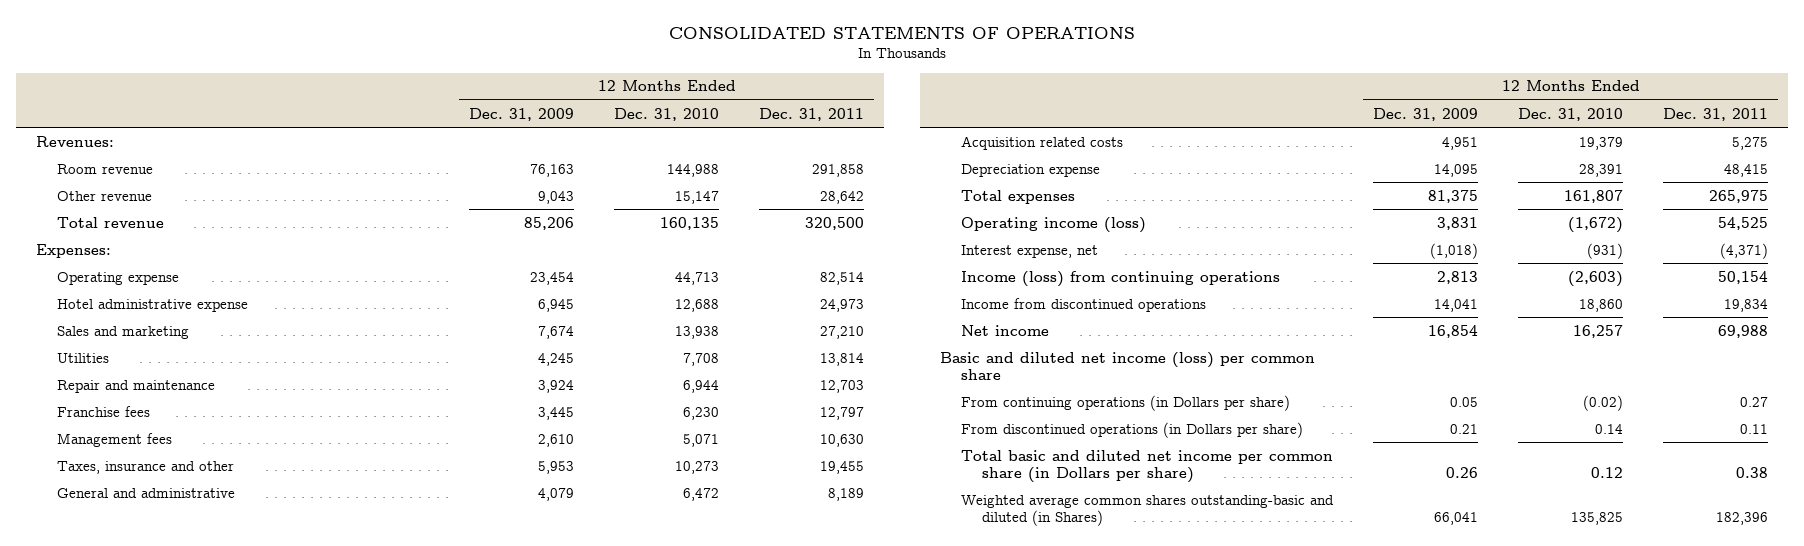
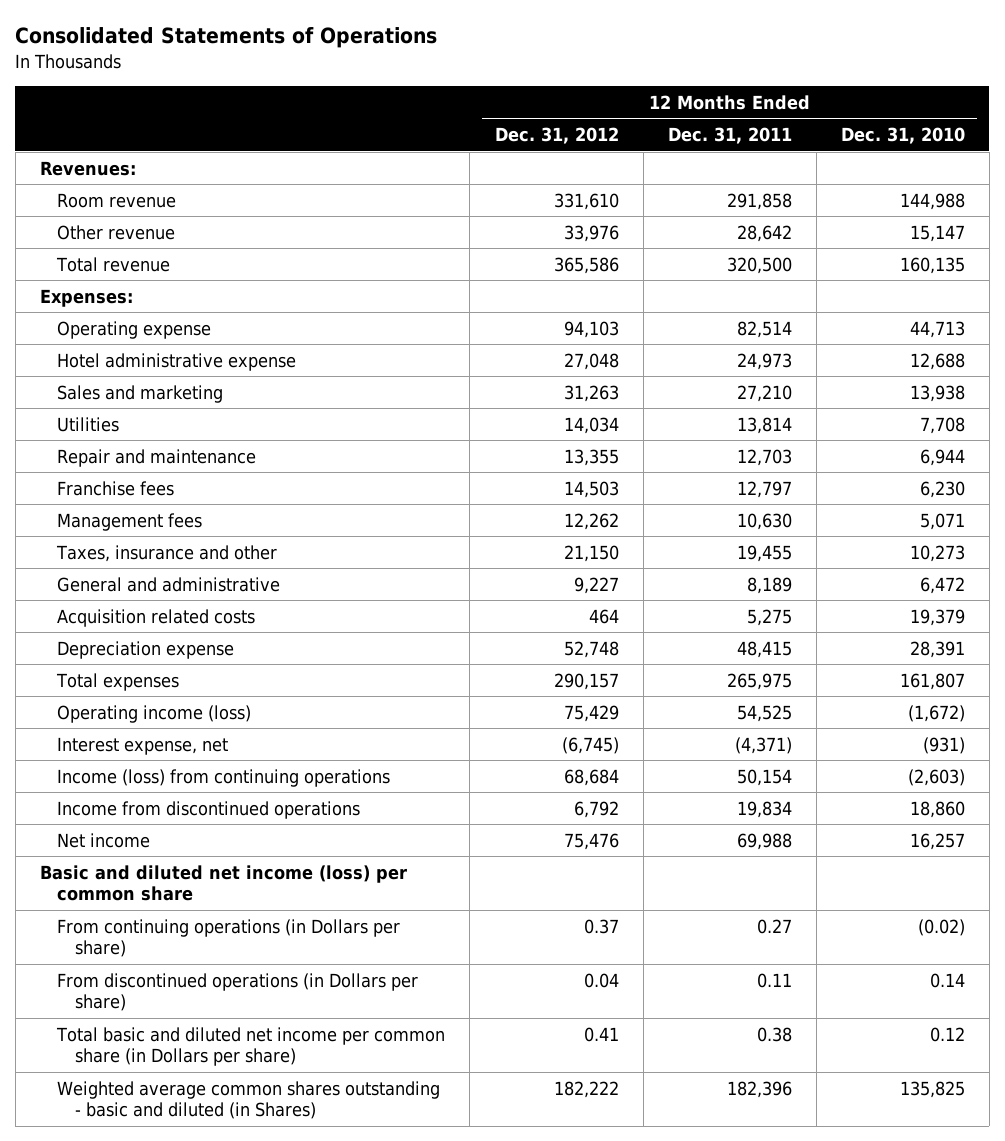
- CONSOLIDATED STATEMENTS OF OPERATIONS
+ Consolidated Statements of Operations
- | 12 Months Ended Dec. 31, 2009 | 12 Months Ended Dec. 31, 2010 | 12 Months Ended Dec. 31, 2011
+ | 12 Months Ended Dec. 31, 2012 | 12 Months Ended Dec. 31, 2011 | 12 Months Ended Dec. 31, 2010
- Weighted average common shares outstanding-basic and diluted (in Shares) | 66,041 | 135,825 | 182,396
+ Weighted average common shares outstanding - basic and diluted (in Shares) | 182,222 | 182,396 | 135,825

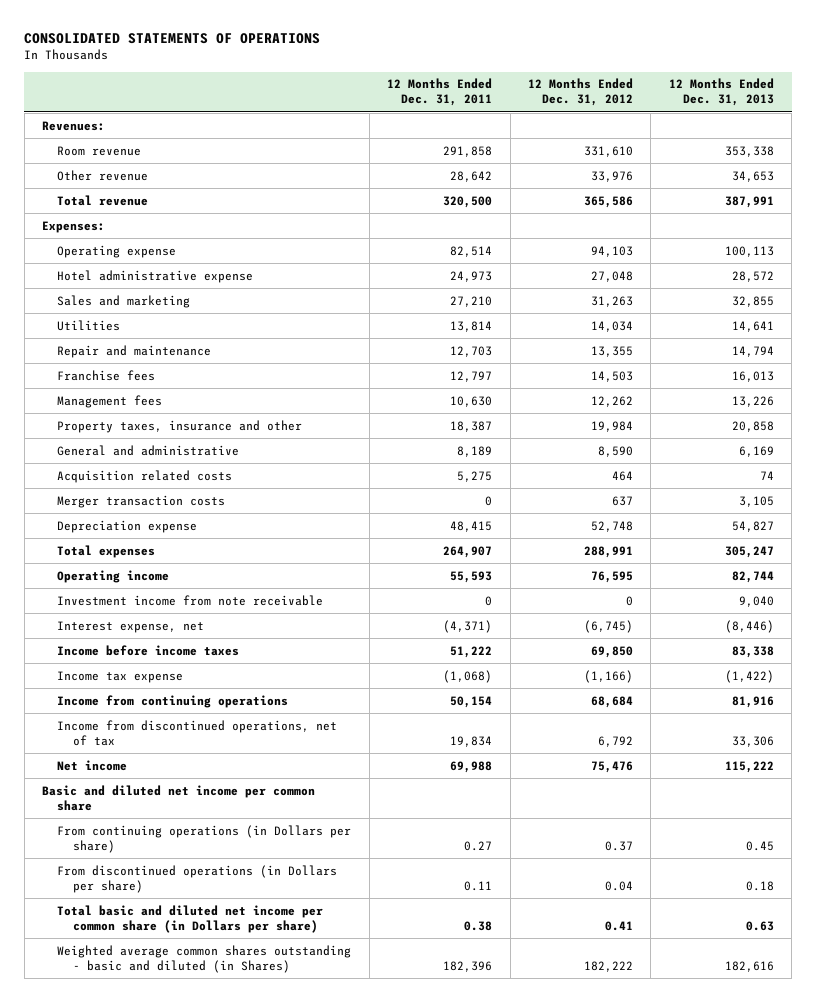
- Consolidated Statements of Operations
+ CONSOLIDATED STATEMENTS OF OPERATIONS
- | 12 Months Ended Dec. 31, 2012 | 12 Months Ended Dec. 31, 2011 | 12 Months Ended Dec. 31, 2010
+ | 12 Months Ended Dec. 31, 2011 | 12 Months Ended Dec. 31, 2012 | 12 Months Ended Dec. 31, 2013
- Taxes, insurance and other | 21,150 | 19,455 | 10,273
- General and administrative | 9,227 | 8,189 | 6,472
+ Property taxes, insurance and other | 18,387 | 19,984 | 20,858
+ General and administrative | 8,189 | 8,590 | 6,169
+ Merger transaction costs | 0 | 637 | 3,105
- Total expenses | 290,157 | 265,975 | 161,807
- Operating income (loss) | 75,429 | 54,525 | (1,672)
+ Total expenses | 264,907 | 288,991 | 305,247
+ Operating income | 55,593 | 76,595 | 82,744
+ Investment income from note receivable | 0 | 0 | 9,040
- Income (loss) from continuing operations | 68,684 | 50,154 | (2,603)
- Income from discontinued operations | 6,792 | 19,834 | 18,860
+ Income before income taxes | 51,222 | 69,850 | 83,338
+ Income tax expense | (1,068) | (1,166) | (1,422)
+ Income from continuing operations | 50,154 | 68,684 | 81,916
+ Income from discontinued operations, net of tax | 19,834 | 6,792 | 33,306
- Basic and diluted net income (loss) per common share
+ Basic and diluted net income per common share

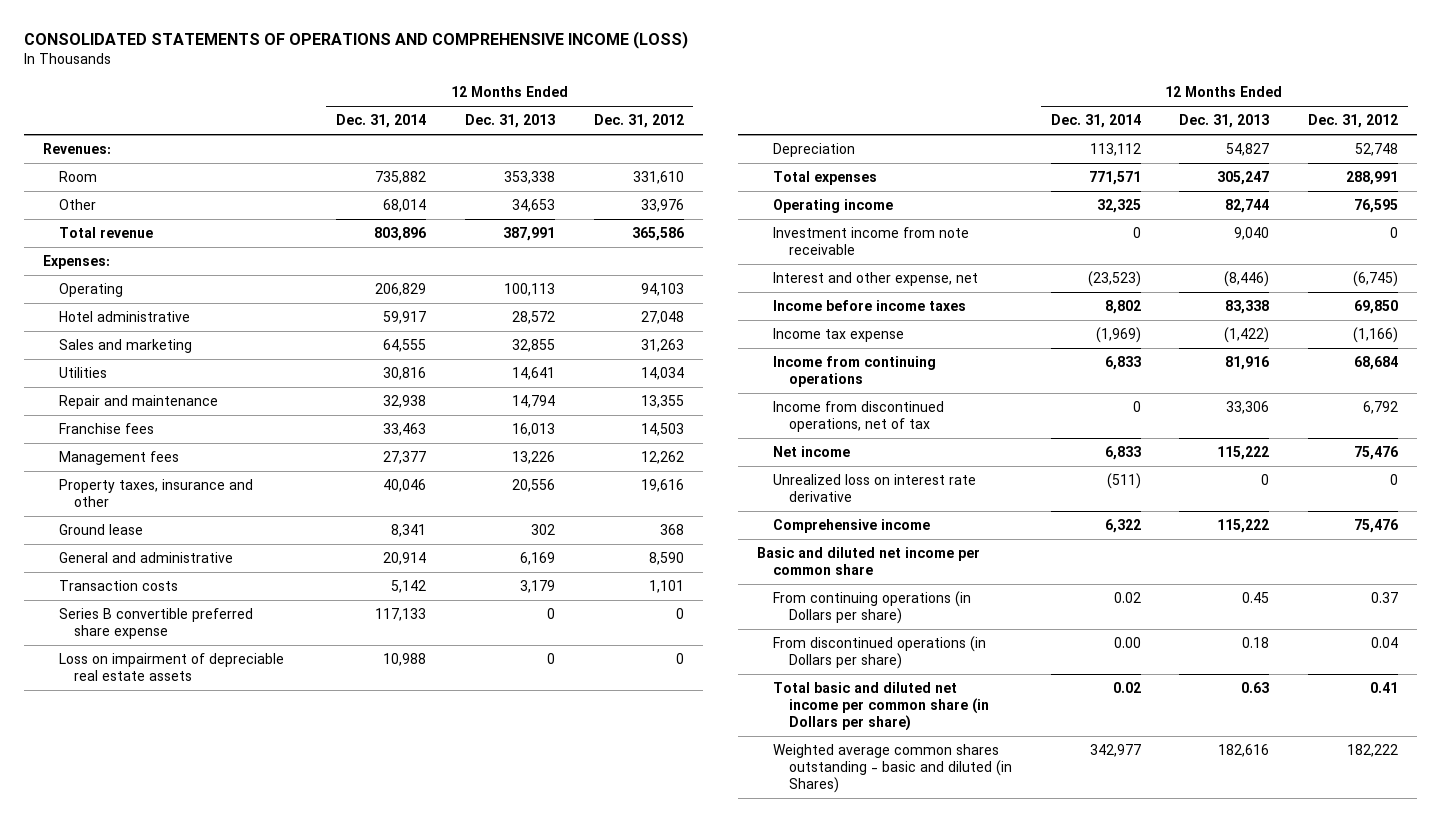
- CONSOLIDATED STATEMENTS OF OPERATIONS
+ CONSOLIDATED STATEMENTS OF OPERATIONS AND COMPREHENSIVE INCOME (LOSS)
- | 12 Months Ended Dec. 31, 2011 | 12 Months Ended Dec. 31, 2012 | 12 Months Ended Dec. 31, 2013
+ | 12 Months Ended Dec. 31, 2014 | 12 Months Ended Dec. 31, 2013 | 12 Months Ended Dec. 31, 2012
- Room revenue | 291,858 | 331,610 | 353,338
- Other revenue | 28,642 | 33,976 | 34,653
+ Room | 735,882 | 353,338 | 331,610
+ Other | 68,014 | 34,653 | 33,976
- Operating expense | 82,514 | 94,103 | 100,113
- Hotel administrative expense | 24,973 | 27,048 | 28,572
+ Operating | 206,829 | 100,113 | 94,103
+ Hotel administrative | 59,917 | 28,572 | 27,048
- Property taxes, insurance and other | 18,387 | 19,984 | 20,858
+ Property taxes, insurance and other | 40,046 | 20,556 | 19,616
+ Ground lease | 8,341 | 302 | 368
- Acquisition related costs | 5,275 | 464 | 74
- Merger transaction costs | 0 | 637 | 3,105
- Depreciation expense | 48,415 | 52,748 | 54,827
+ Transaction costs | 5,142 | 3,179 | 1,101
+ Series B convertible preferred share expense | 117,133 | 0 | 0
+ Loss on impairment of depreciable real estate assets | 10,988 | 0 | 0
+ Depreciation | 113,112 | 54,827 | 52,748
- Interest expense, net | (4,371) | (6,745) | (8,446)
+ Interest and other expense, net | (23,523) | (8,446) | (6,745)
+ Unrealized loss on interest rate derivative | (511) | 0 | 0
+ Comprehensive income | 6,322 | 115,222 | 75,476

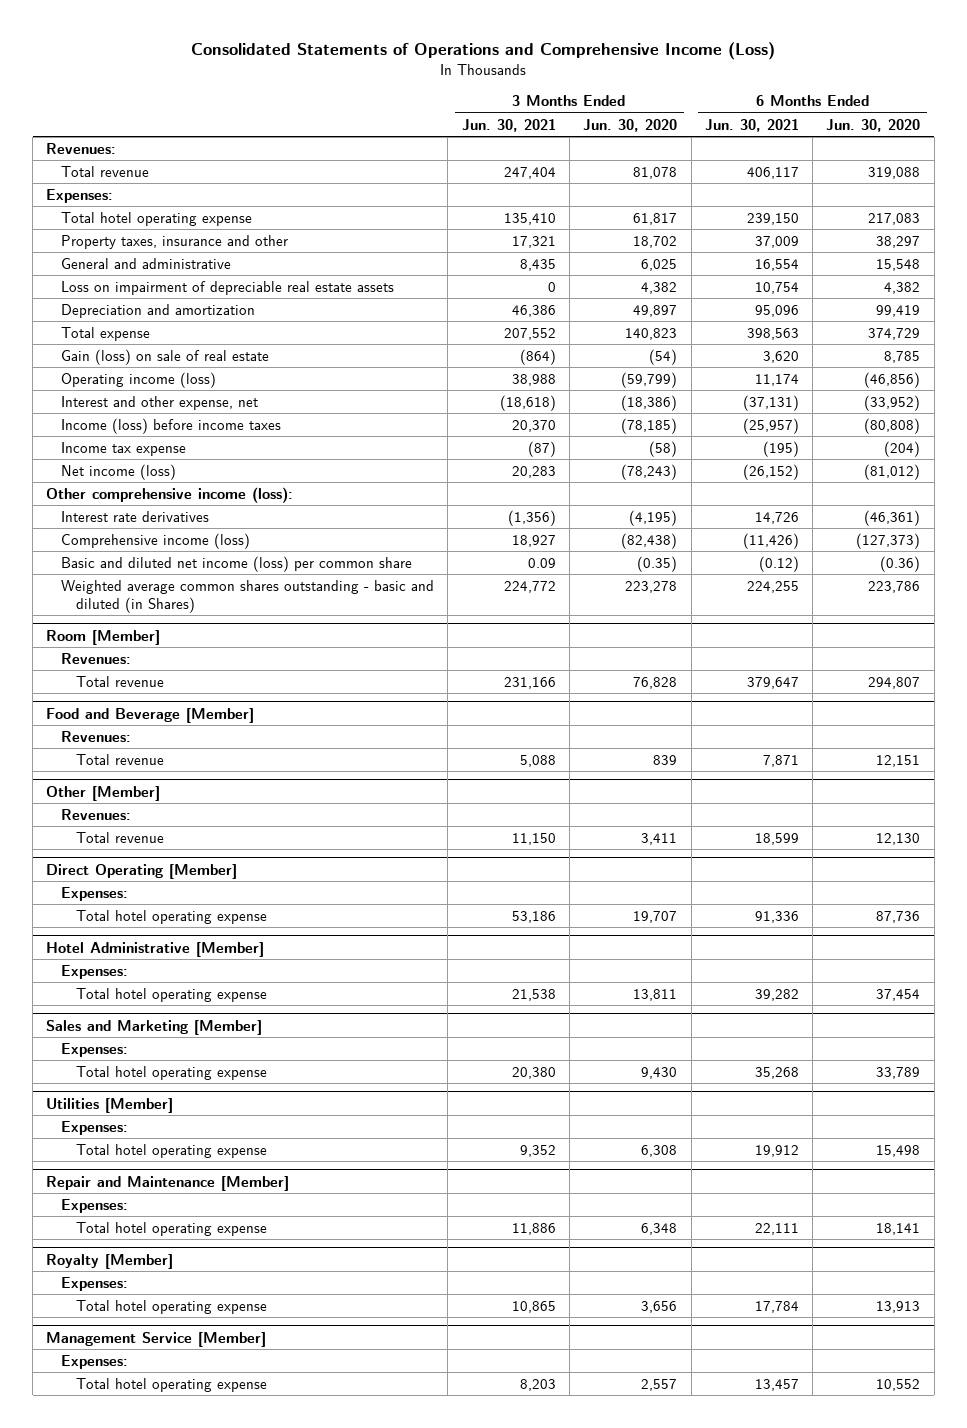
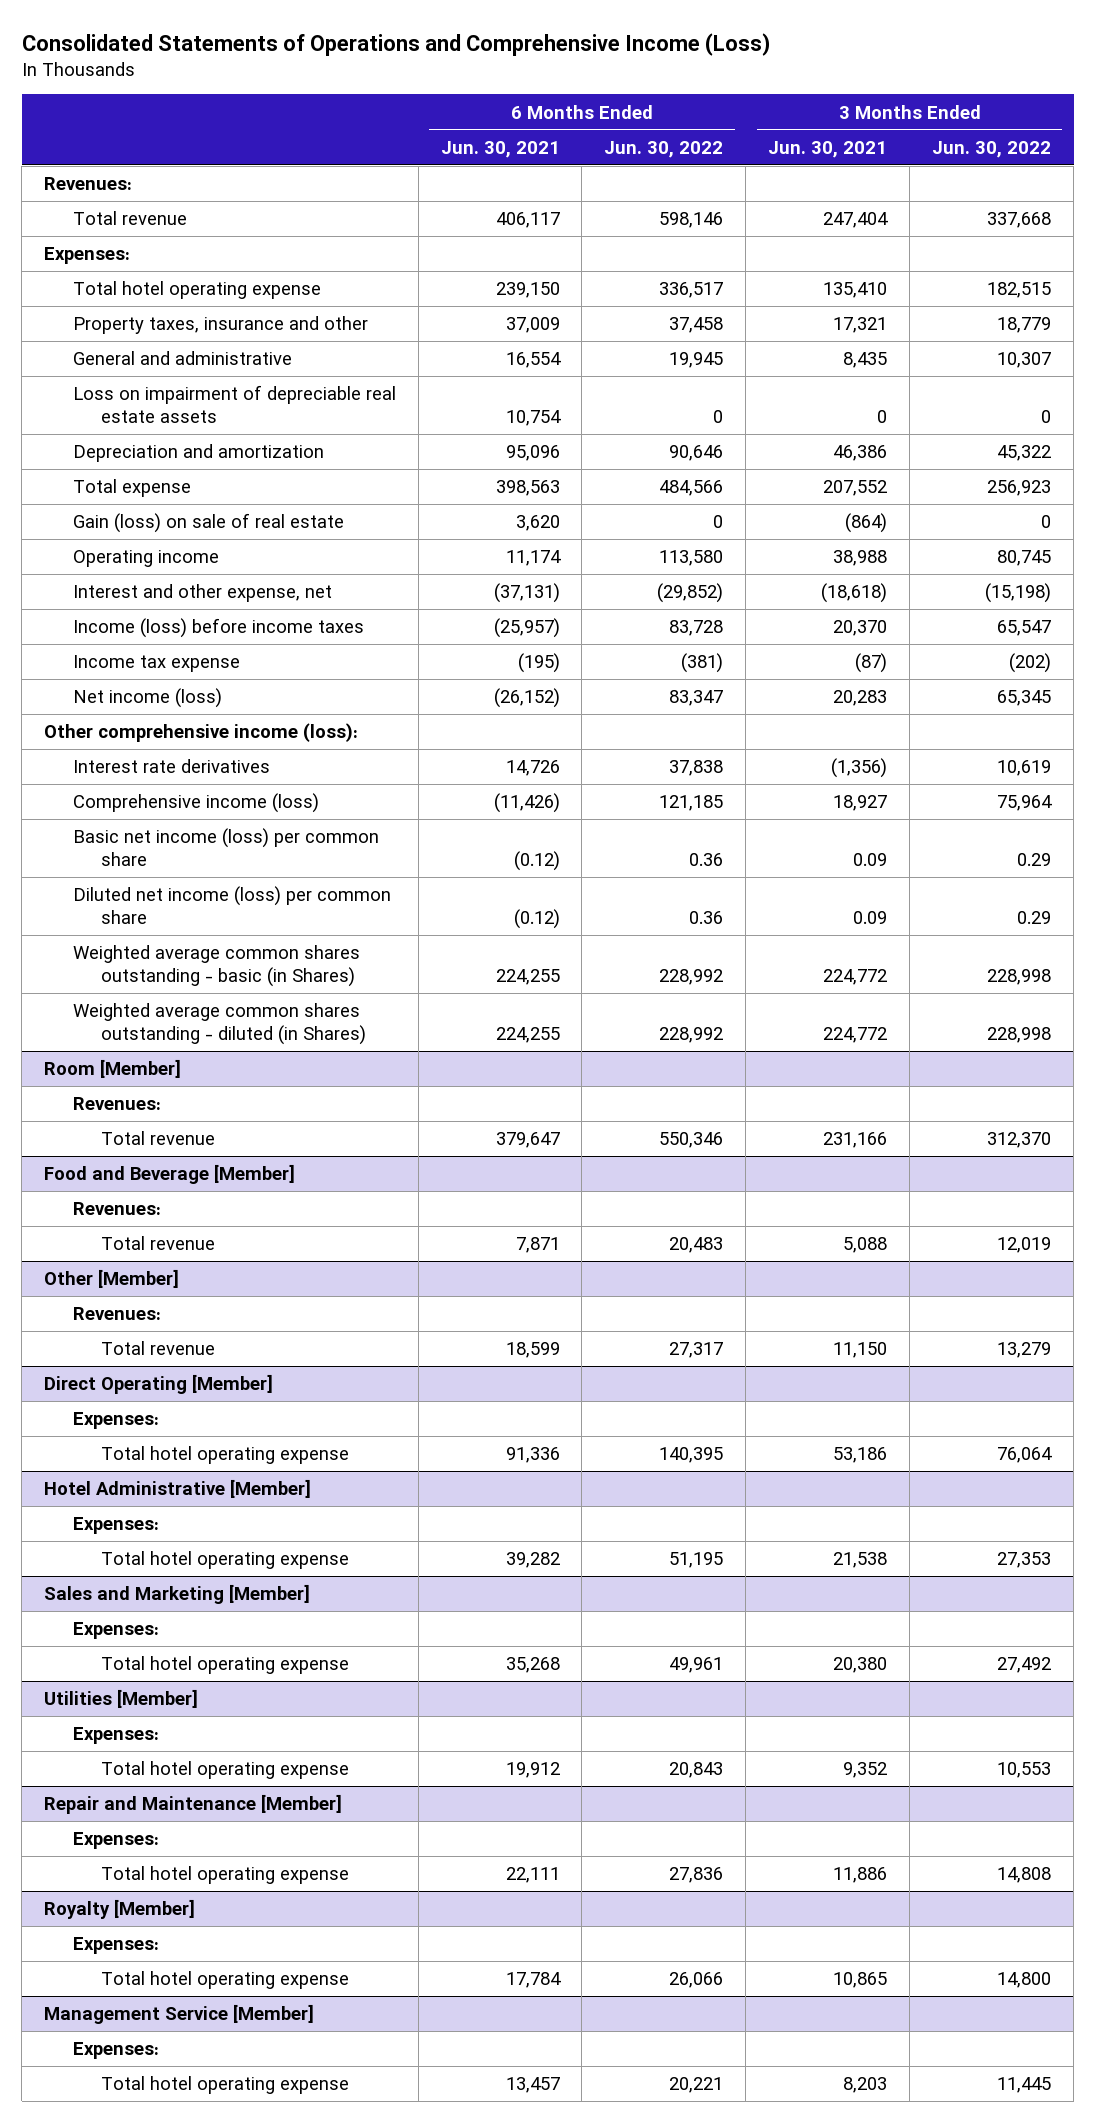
- | 3 Months Ended Jun. 30, 2021 | 3 Months Ended Jun. 30, 2020 | 6 Months Ended Jun. 30, 2021 | 6 Months Ended Jun. 30, 2020
+ | 6 Months Ended Jun. 30, 2021 | 6 Months Ended Jun. 30, 2022 | 3 Months Ended Jun. 30, 2021 | 3 Months Ended Jun. 30, 2022
- Operating income (loss) | 38,988 | (59,799) | 11,174 | (46,856)
+ Operating income | 11,174 | 113,580 | 38,988 | 80,745
- Basic and diluted net income (loss) per common share | 0.09 | (0.35) | (0.12) | (0.36)
- Weighted average common shares outstanding - basic and diluted (in Shares) | 224,772 | 223,278 | 224,255 | 223,786
+ Basic net income (loss) per common share | (0.12) | 0.36 | 0.09 | 0.29
+ Diluted net income (loss) per common share | (0.12) | 0.36 | 0.09 | 0.29
+ Weighted average common shares outstanding - basic (in Shares) | 224,255 | 228,992 | 224,772 | 228,998
+ Weighted average common shares outstanding - diluted (in Shares) | 224,255 | 228,992 | 224,772 | 228,998

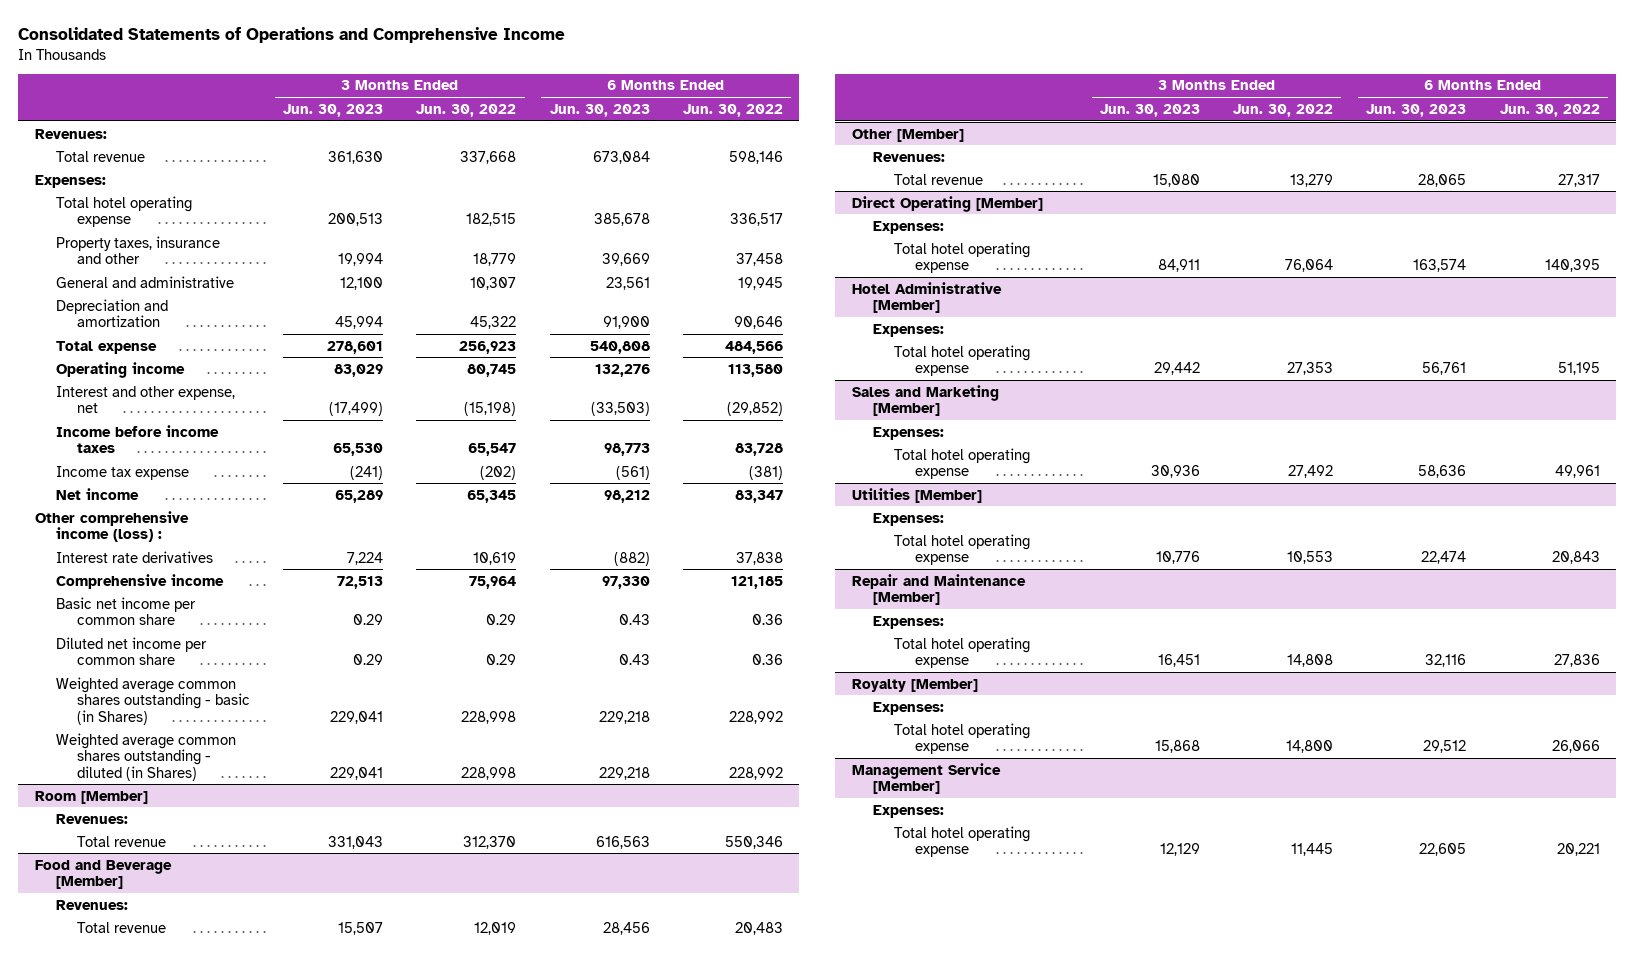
- Consolidated Statements of Operations and Comprehensive Income (Loss)
+ Consolidated Statements of Operations and Comprehensive Income
- | 6 Months Ended Jun. 30, 2021 | 6 Months Ended Jun. 30, 2022 | 3 Months Ended Jun. 30, 2021 | 3 Months Ended Jun. 30, 2022
+ | 3 Months Ended Jun. 30, 2023 | 3 Months Ended Jun. 30, 2022 | 6 Months Ended Jun. 30, 2023 | 6 Months Ended Jun. 30, 2022
- Loss on impairment of depreciable real estate assets | 10,754 | 0 | 0 | 0
- Gain (loss) on sale of real estate | 3,620 | 0 | (864) | 0
- Income (loss) before income taxes | (25,957) | 83,728 | 20,370 | 65,547
+ Income before income taxes | 65,530 | 65,547 | 98,773 | 83,728
- Net income (loss) | (26,152) | 83,347 | 20,283 | 65,345
- Other comprehensive income (loss):
+ Net income | 65,289 | 65,345 | 98,212 | 83,347
+ Other comprehensive income (loss) :
- Comprehensive income (loss) | (11,426) | 121,185 | 18,927 | 75,964
- Basic net income (loss) per common share | (0.12) | 0.36 | 0.09 | 0.29
- Diluted net income (loss) per common share | (0.12) | 0.36 | 0.09 | 0.29
+ Comprehensive income | 72,513 | 75,964 | 97,330 | 121,185
+ Basic net income per common share | 0.29 | 0.29 | 0.43 | 0.36
+ Diluted net income per common share | 0.29 | 0.29 | 0.43 | 0.36

